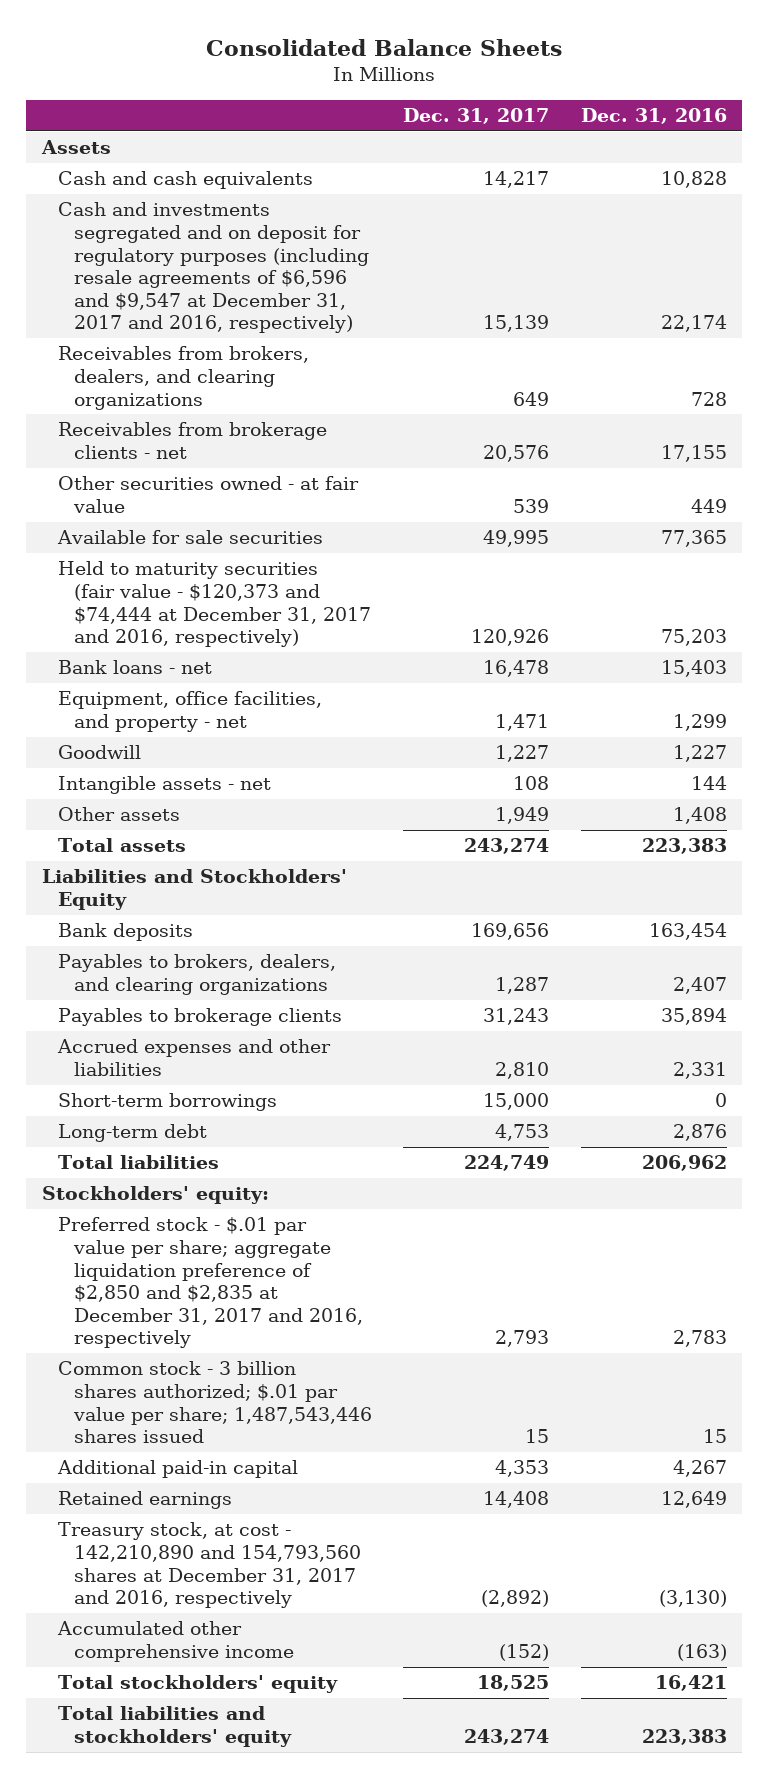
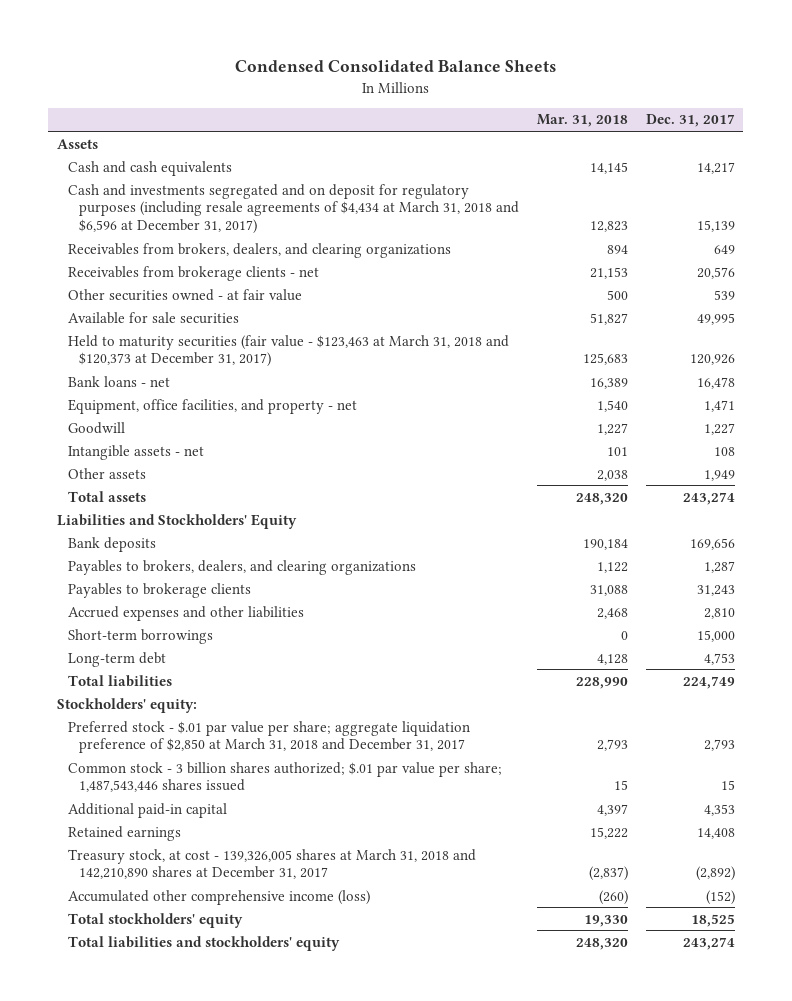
- Consolidated Balance Sheets
+ Condensed Consolidated Balance Sheets
- | Dec. 31, 2017 | Dec. 31, 2016
+ | Mar. 31, 2018 | Dec. 31, 2017
- Cash and investments segregated and on deposit for regulatory purposes (including resale agreements of $6,596 and $9,547 at December 31, 2017 and 2016, respectively) | 15,139 | 22,174
+ Cash and investments segregated and on deposit for regulatory purposes (including resale agreements of $4,434 at March 31, 2018 and $6,596 at December 31, 2017) | 12,823 | 15,139
- Held to maturity securities (fair value - $120,373 and $74,444 at December 31, 2017 and 2016, respectively) | 120,926 | 75,203
+ Held to maturity securities (fair value - $123,463 at March 31, 2018 and $120,373 at December 31, 2017) | 125,683 | 120,926
- Preferred stock - $.01 par value per share; aggregate liquidation preference of $2,850 and $2,835 at December 31, 2017 and 2016, respectively | 2,793 | 2,783
+ Preferred stock - $.01 par value per share; aggregate liquidation preference of $2,850 at March 31, 2018 and December 31, 2017 | 2,793 | 2,793
- Treasury stock, at cost - 142,210,890 and 154,793,560 shares at December 31, 2017 and 2016, respectively | (2,892) | (3,130)
- Accumulated other comprehensive income | (152) | (163)
+ Treasury stock, at cost - 139,326,005 shares at March 31, 2018 and 142,210,890 shares at December 31, 2017 | (2,837) | (2,892)
+ Accumulated other comprehensive income (loss) | (260) | (152)

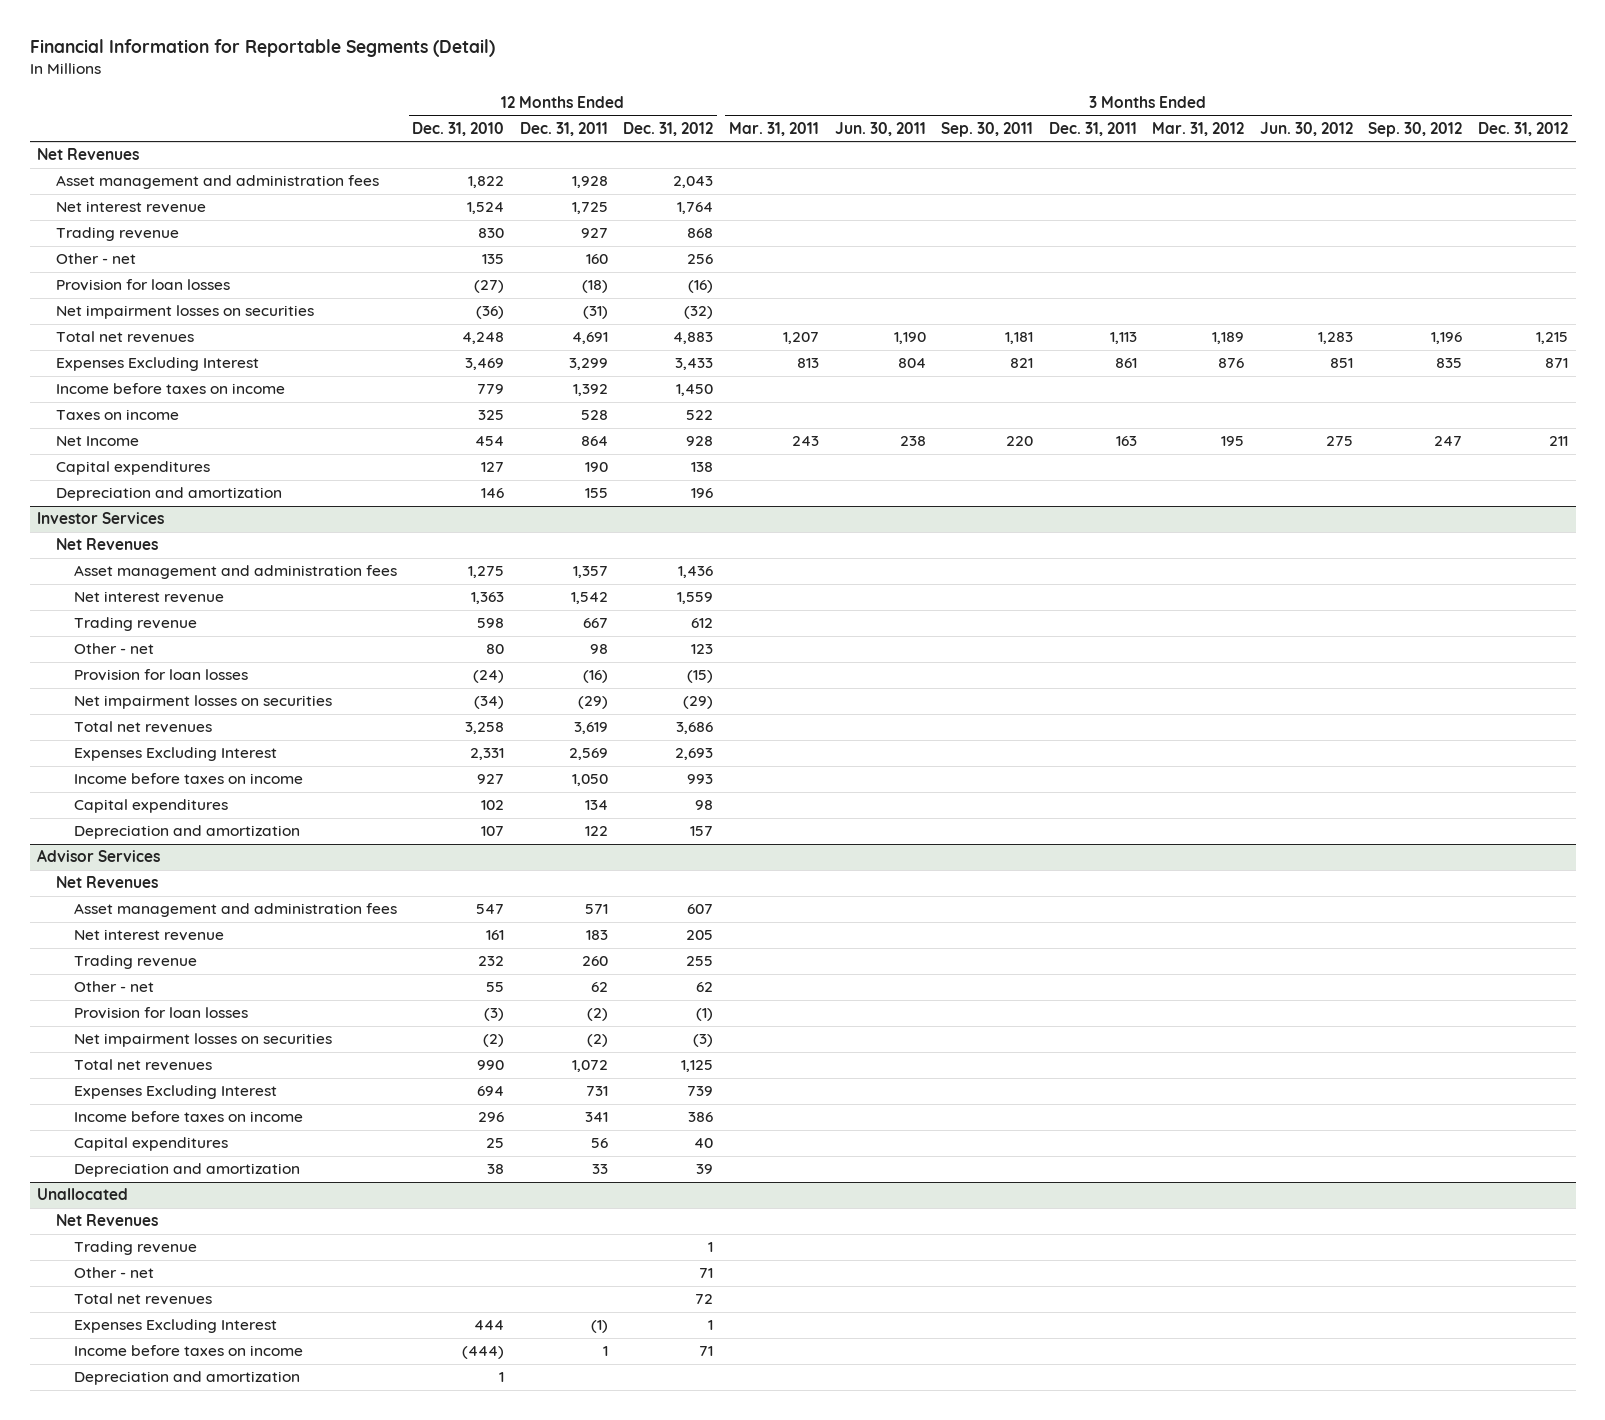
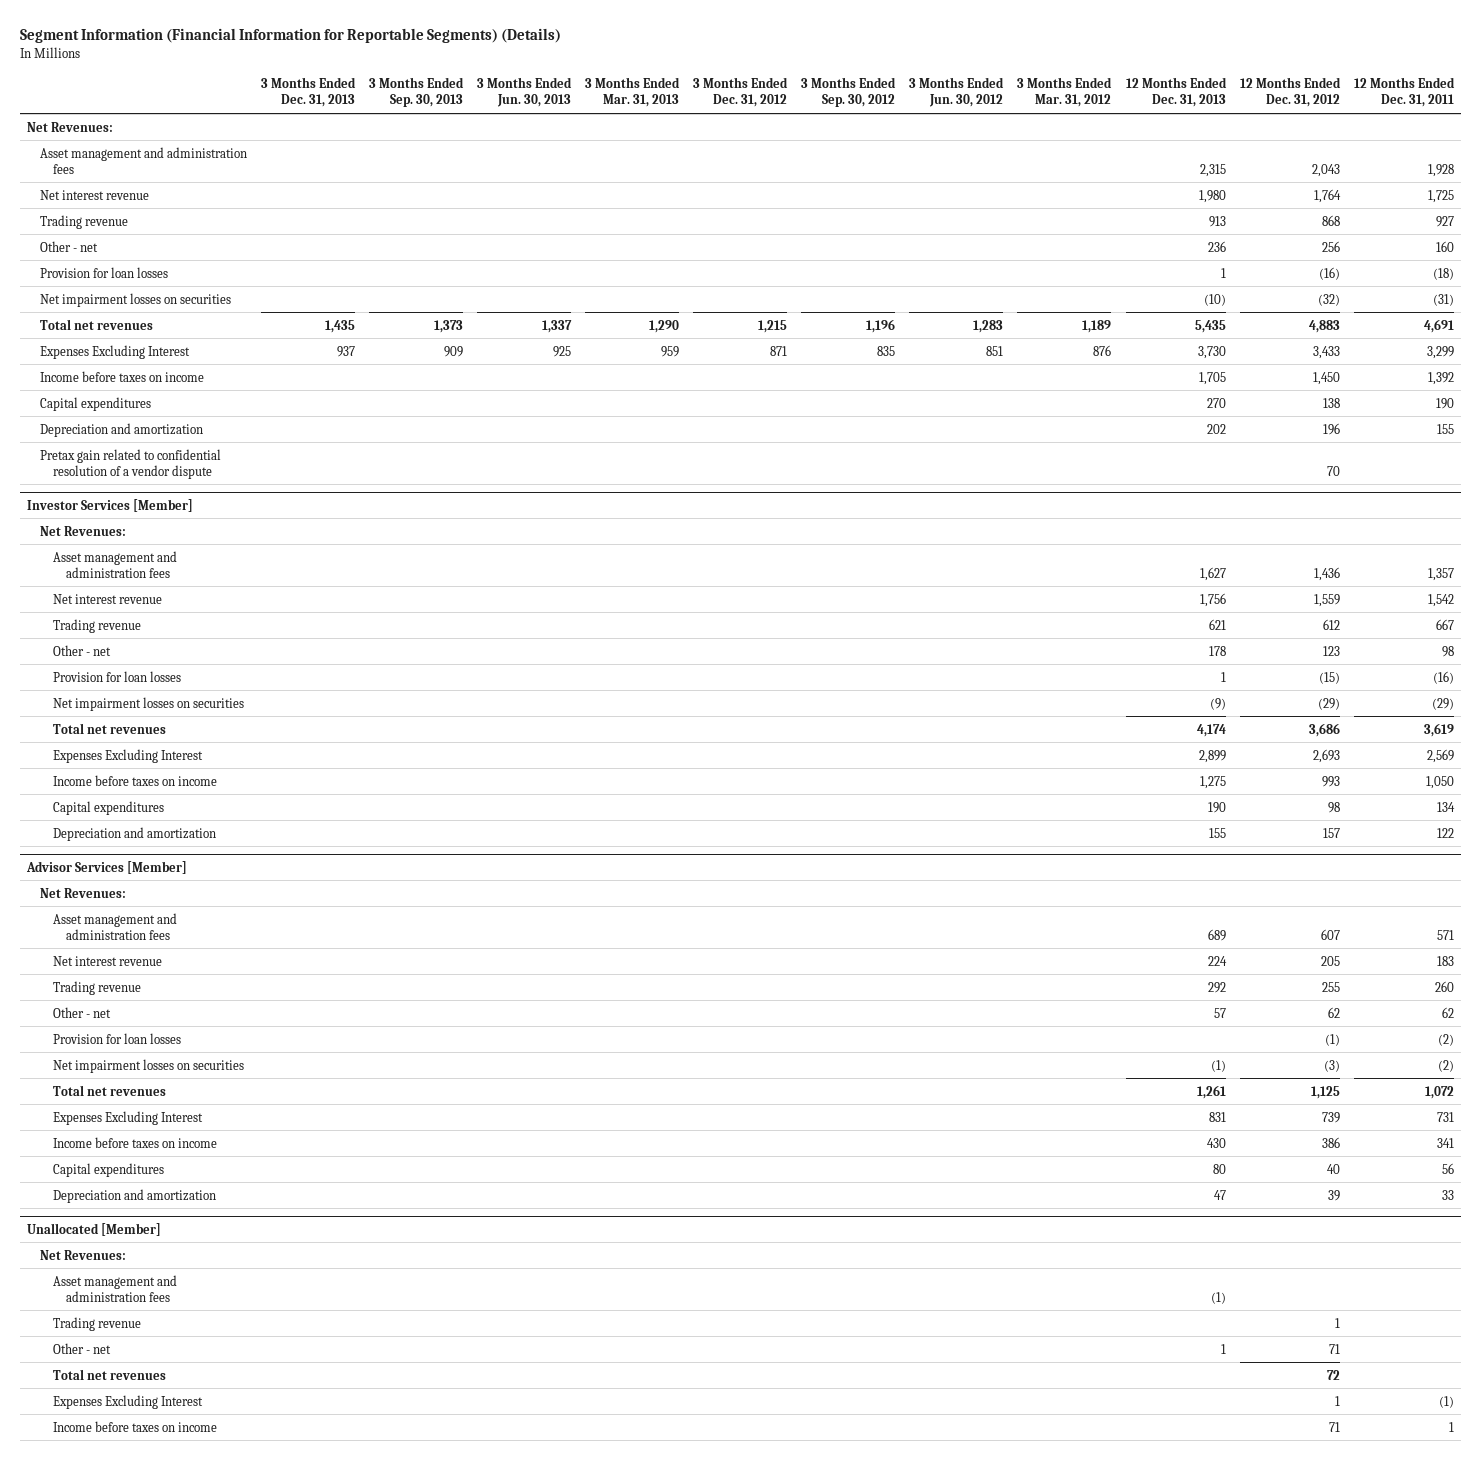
- Financial Information for Reportable Segments (Detail)
+ Segment Information (Financial Information for Reportable Segments) (Details)
- | 12 Months Ended Dec. 31, 2010 | 12 Months Ended Dec. 31, 2011 | 12 Months Ended Dec. 31, 2012 | 3 Months Ended Mar. 31, 2011 | 3 Months Ended Jun. 30, 2011 | 3 Months Ended Sep. 30, 2011 | 3 Months Ended Dec. 31, 2011 | 3 Months Ended Mar. 31, 2012 | 3 Months Ended Jun. 30, 2012 | 3 Months Ended Sep. 30, 2012 | 3 Months Ended Dec. 31, 2012
+ | 3 Months Ended Dec. 31, 2013 | 3 Months Ended Sep. 30, 2013 | 3 Months Ended Jun. 30, 2013 | 3 Months Ended Mar. 31, 2013 | 3 Months Ended Dec. 31, 2012 | 3 Months Ended Sep. 30, 2012 | 3 Months Ended Jun. 30, 2012 | 3 Months Ended Mar. 31, 2012 | 12 Months Ended Dec. 31, 2013 | 12 Months Ended Dec. 31, 2012 | 12 Months Ended Dec. 31, 2011
- Net Revenues
+ Net Revenues:
- Taxes on income | 325 | 528 | 522 | | | | | | | |
- Net Income | 454 | 864 | 928 | 243 | 238 | 220 | 163 | 195 | 275 | 247 | 211
- Investor Services
- Net Revenues
+ Pretax gain related to confidential resolution of a vendor dispute | | | | | | | | | | 70 |
+ Investor Services [Member]
+ Net Revenues:
- Advisor Services
- Net Revenues
+ Advisor Services [Member]
+ Net Revenues:
- Unallocated
- Net Revenues
+ Unallocated [Member]
+ Net Revenues:
+ Asset management and administration fees | | | | | | | | | (1) | |
- Depreciation and amortization | 1 | | | | | | | | | |

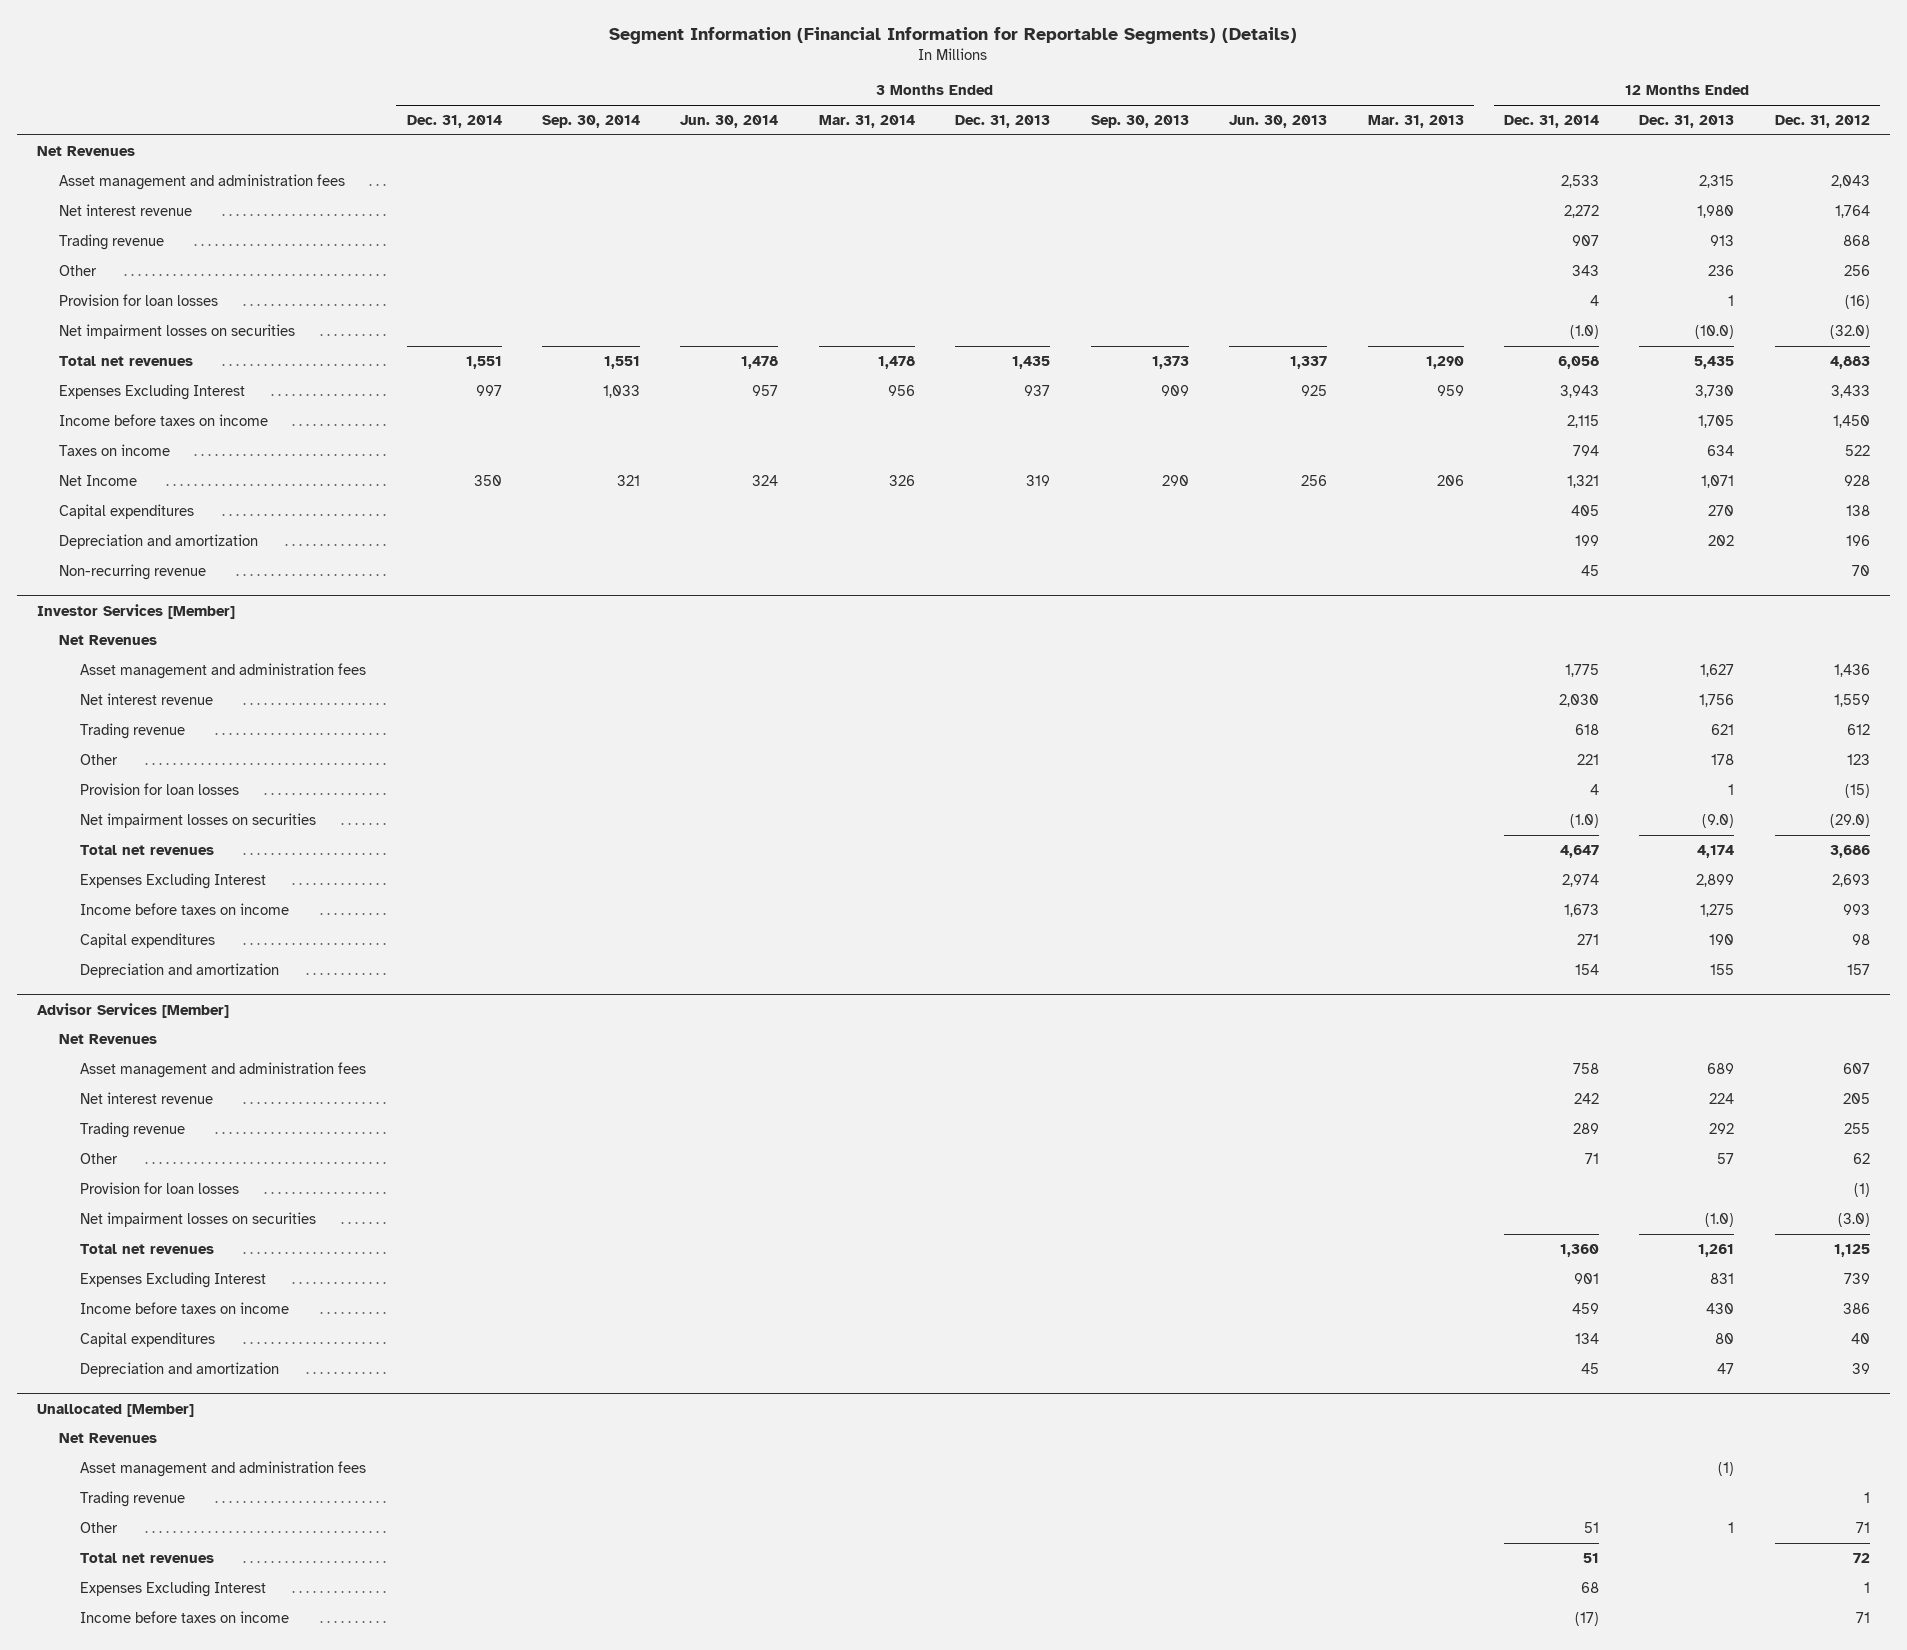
- | 3 Months Ended Dec. 31, 2013 | 3 Months Ended Sep. 30, 2013 | 3 Months Ended Jun. 30, 2013 | 3 Months Ended Mar. 31, 2013 | 3 Months Ended Dec. 31, 2012 | 3 Months Ended Sep. 30, 2012 | 3 Months Ended Jun. 30, 2012 | 3 Months Ended Mar. 31, 2012 | 12 Months Ended Dec. 31, 2013 | 12 Months Ended Dec. 31, 2012 | 12 Months Ended Dec. 31, 2011
+ | 3 Months Ended Dec. 31, 2014 | 3 Months Ended Sep. 30, 2014 | 3 Months Ended Jun. 30, 2014 | 3 Months Ended Mar. 31, 2014 | 3 Months Ended Dec. 31, 2013 | 3 Months Ended Sep. 30, 2013 | 3 Months Ended Jun. 30, 2013 | 3 Months Ended Mar. 31, 2013 | 12 Months Ended Dec. 31, 2014 | 12 Months Ended Dec. 31, 2013 | 12 Months Ended Dec. 31, 2012
- Net Revenues:
+ Net Revenues
- Other - net | | | | | | | | | 236 | 256 | 160
+ Other | | | | | | | | | 343 | 236 | 256
- Net impairment losses on securities | | | | | | | | | (10) | (32) | (31)
+ Net impairment losses on securities | | | | | | | | | (1.0) | (10.0) | (32.0)
+ Taxes on income | | | | | | | | | 794 | 634 | 522
+ Net Income | 350 | 321 | 324 | 326 | 319 | 290 | 256 | 206 | 1,321 | 1,071 | 928
- Pretax gain related to confidential resolution of a vendor dispute | | | | | | | | | | 70 |
+ Non-recurring revenue | | | | | | | | | 45 | | 70
@ Investor Services [Member]
- Net Revenues:
+ Net Revenues
- Other - net | | | | | | | | | 178 | 123 | 98
+ Other | | | | | | | | | 221 | 178 | 123
- Net impairment losses on securities | | | | | | | | | (9) | (29) | (29)
+ Net impairment losses on securities | | | | | | | | | (1.0) | (9.0) | (29.0)
@ Advisor Services [Member]
- Net Revenues:
+ Net Revenues
- Other - net | | | | | | | | | 57 | 62 | 62
+ Other | | | | | | | | | 71 | 57 | 62
- Net impairment losses on securities | | | | | | | | | (1) | (3) | (2)
+ Net impairment losses on securities | | | | | | | | | | (1.0) | (3.0)
@ Unallocated [Member]
- Net Revenues:
+ Net Revenues
- Other - net | | | | | | | | | 1 | 71 |
+ Other | | | | | | | | | 51 | 1 | 71

